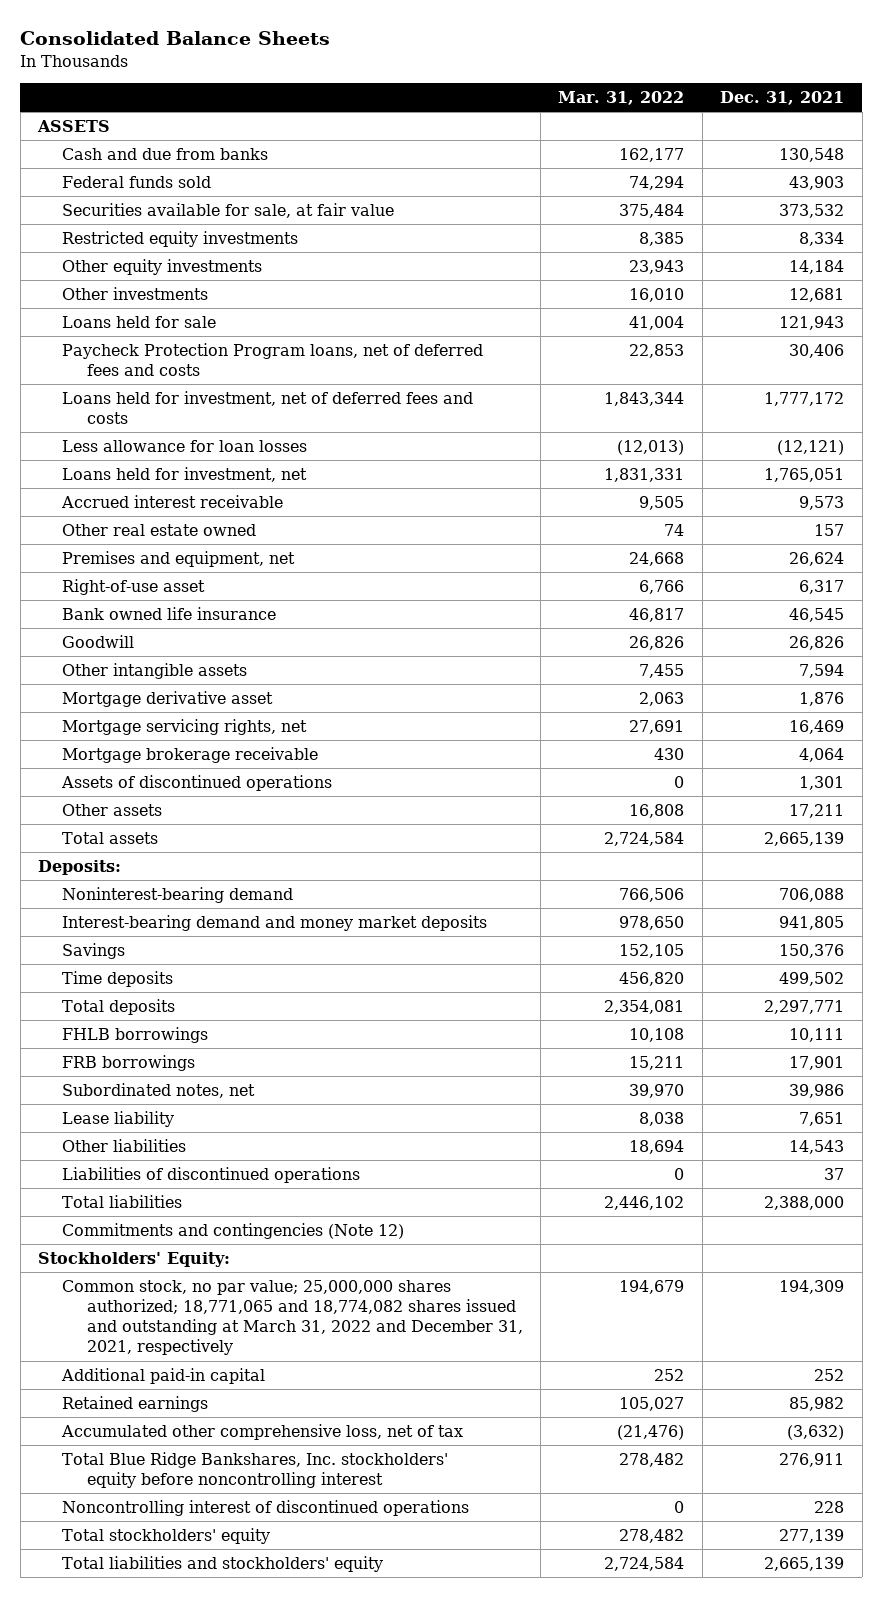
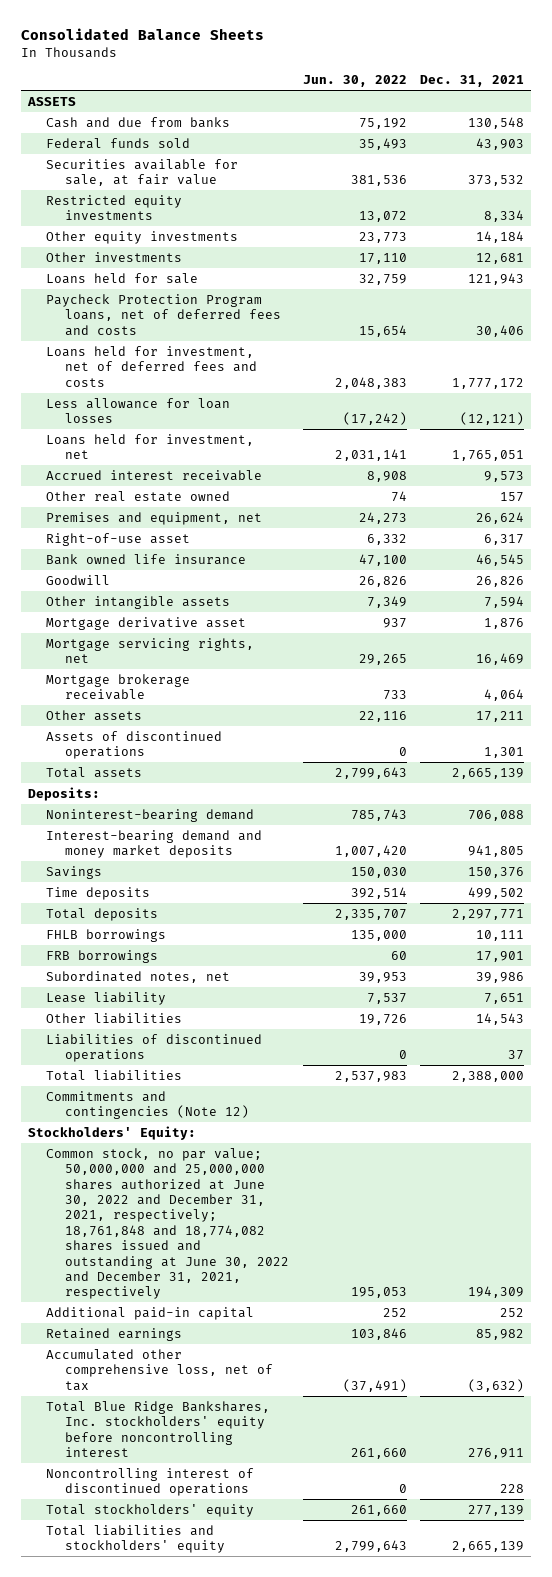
- | Mar. 31, 2022 | Dec. 31, 2021
+ | Jun. 30, 2022 | Dec. 31, 2021
moved down: Assets of discontinued operations | 0 | 1,301
- Common stock, no par value; 25,000,000 shares authorized; 18,771,065 and 18,774,082 shares issued and outstanding at March 31, 2022 and December 31, 2021, respectively | 194,679 | 194,309
+ Common stock, no par value; 50,000,000 and 25,000,000 shares authorized at June 30, 2022 and December 31, 2021, respectively; 18,761,848 and 18,774,082 shares issued and outstanding at June 30, 2022 and December 31, 2021, respectively | 195,053 | 194,309

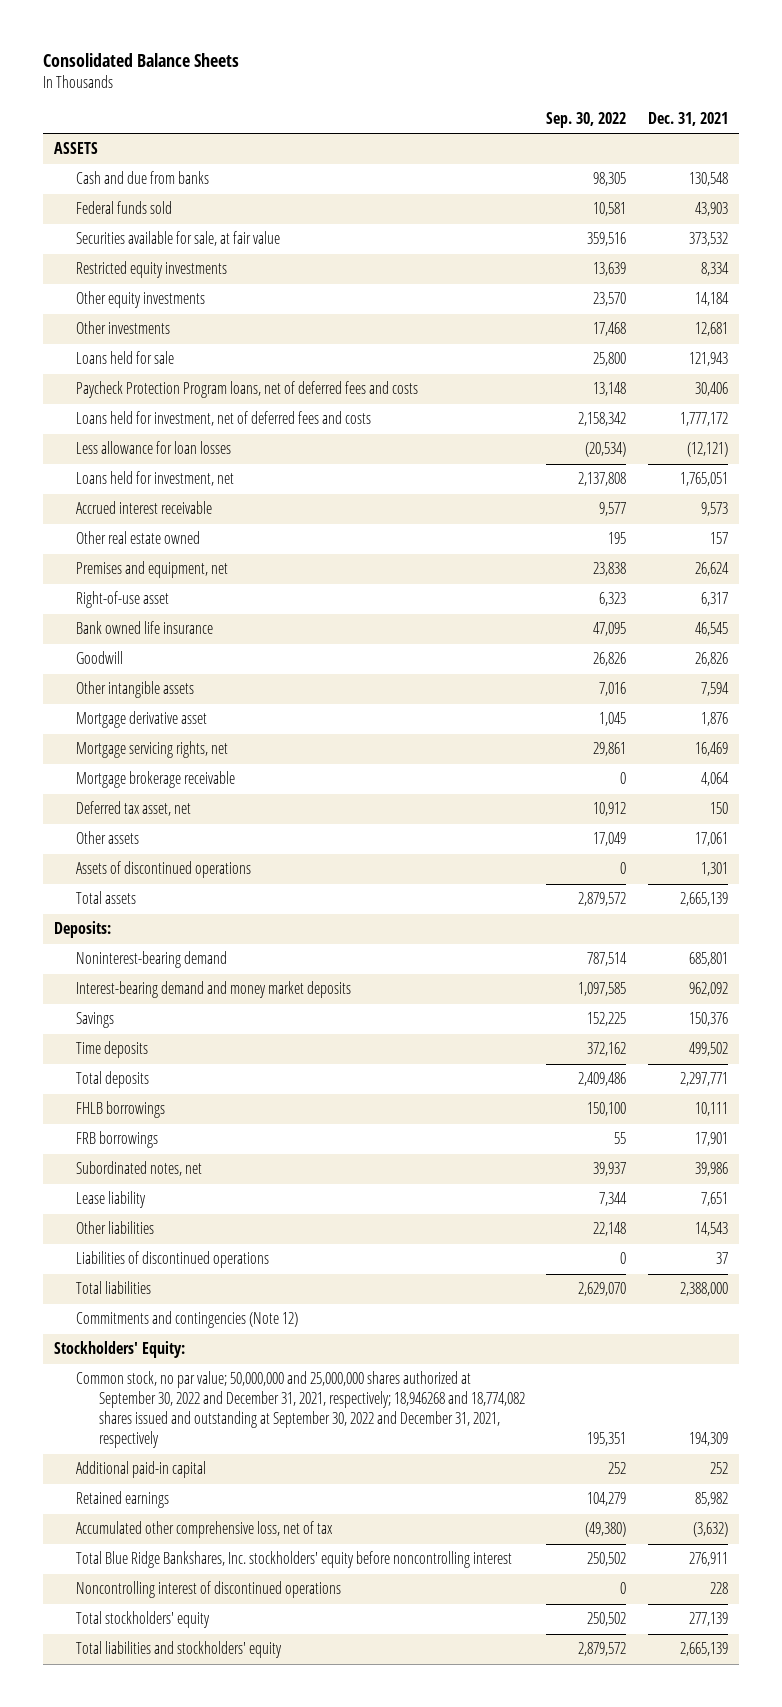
- | Jun. 30, 2022 | Dec. 31, 2021
+ | Sep. 30, 2022 | Dec. 31, 2021
- Other assets | 22,116 | 17,211
+ Deferred tax asset, net | 10,912 | 150
+ Other assets | 17,049 | 17,061
- Noninterest-bearing demand | 785,743 | 706,088
- Interest-bearing demand and money market deposits | 1,007,420 | 941,805
+ Noninterest-bearing demand | 787,514 | 685,801
+ Interest-bearing demand and money market deposits | 1,097,585 | 962,092
- Common stock, no par value; 50,000,000 and 25,000,000 shares authorized at June 30, 2022 and December 31, 2021, respectively; 18,761,848 and 18,774,082 shares issued and outstanding at June 30, 2022 and December 31, 2021, respectively | 195,053 | 194,309
+ Common stock, no par value; 50,000,000 and 25,000,000 shares authorized at September 30, 2022 and December 31, 2021, respectively; 18,946268 and 18,774,082 shares issued and outstanding at September 30, 2022 and December 31, 2021, respectively | 195,351 | 194,309

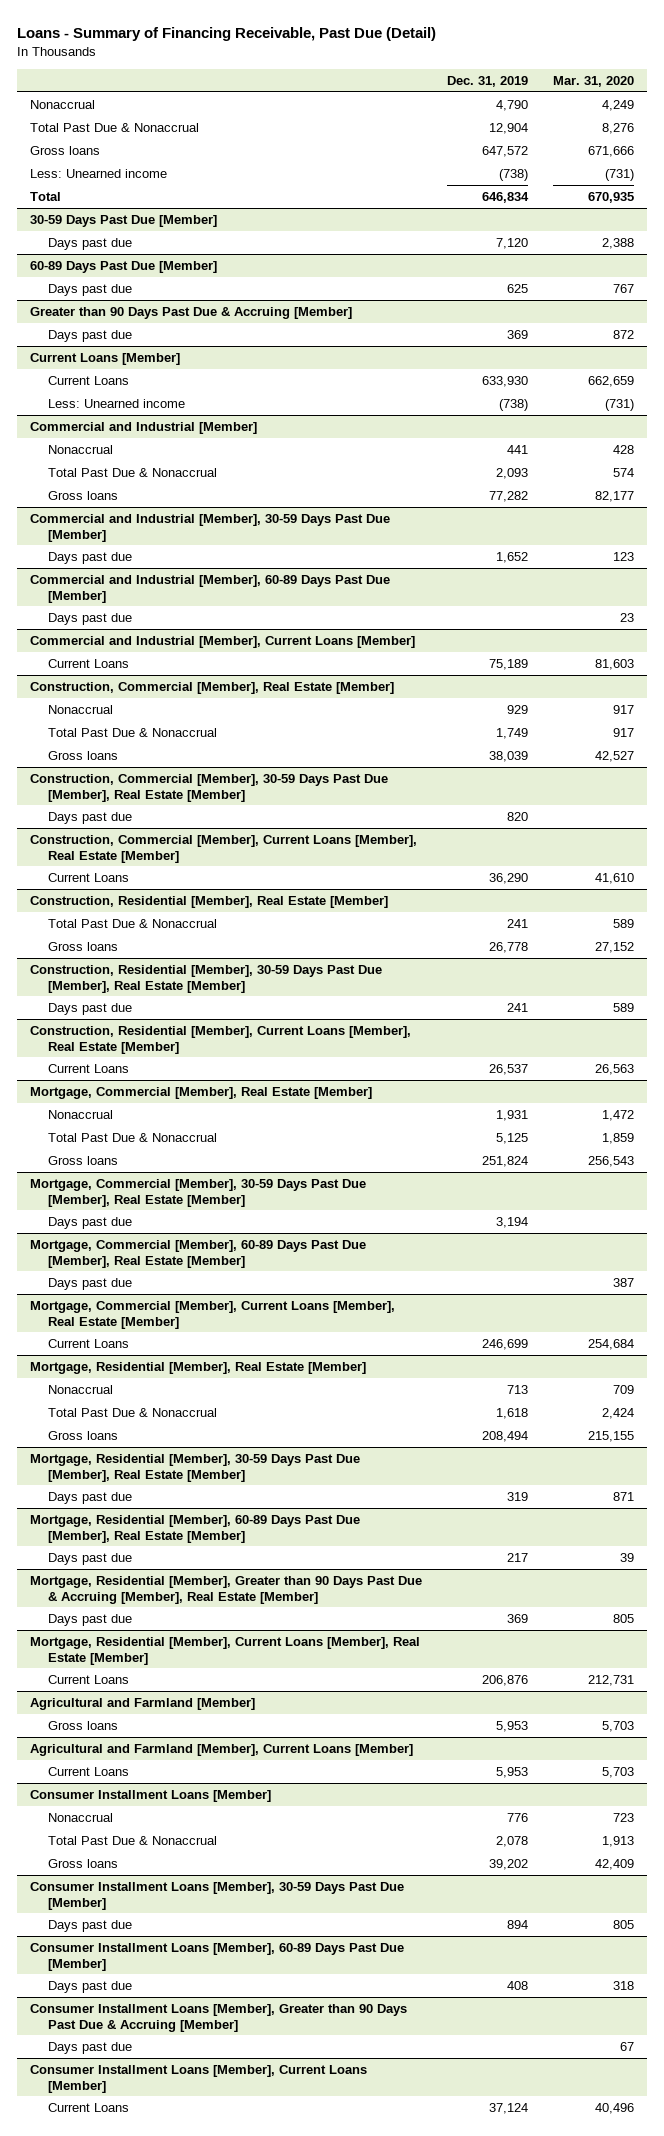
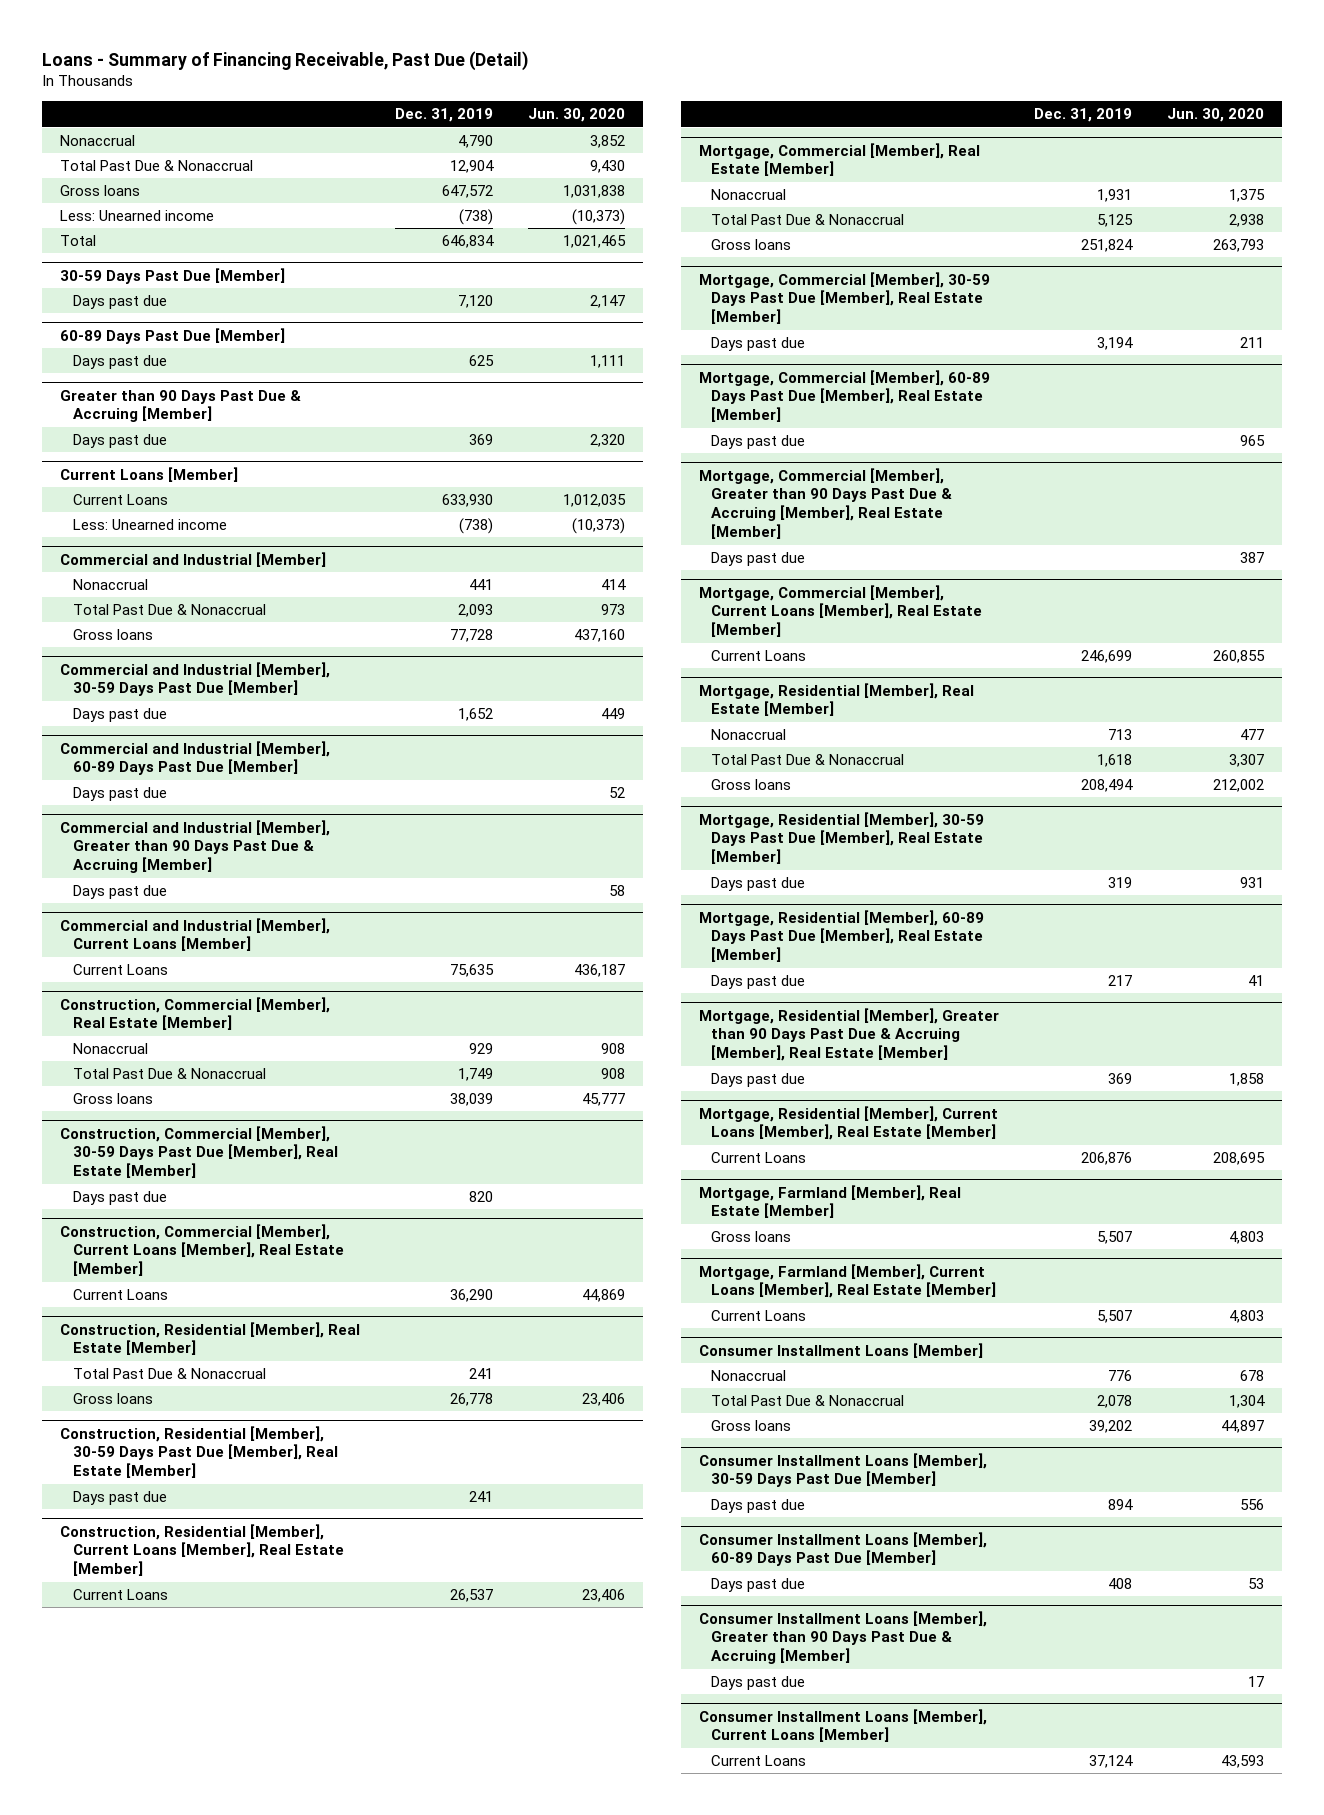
- | Dec. 31, 2019 | Mar. 31, 2020
+ | Dec. 31, 2019 | Jun. 30, 2020
@ Commercial and Industrial [Member]
- Gross loans | 77,282 | 82,177
+ Gross loans | 77,728 | 437,160
+ Commercial and Industrial [Member], Greater than 90 Days Past Due & Accruing [Member]
+ Days past due | | 58
@ Commercial and Industrial [Member], Current Loans [Member]
- Current Loans | 75,189 | 81,603
+ Current Loans | 75,635 | 436,187
+ Mortgage, Commercial [Member], Greater than 90 Days Past Due & Accruing [Member], Real Estate [Member]
+ Days past due | | 387
- Agricultural and Farmland [Member]
- Gross loans | 5,953 | 5,703
- Agricultural and Farmland [Member], Current Loans [Member]
- Current Loans | 5,953 | 5,703
+ Mortgage, Farmland [Member], Real Estate [Member]
+ Gross loans | 5,507 | 4,803
+ Mortgage, Farmland [Member], Current Loans [Member], Real Estate [Member]
+ Current Loans | 5,507 | 4,803

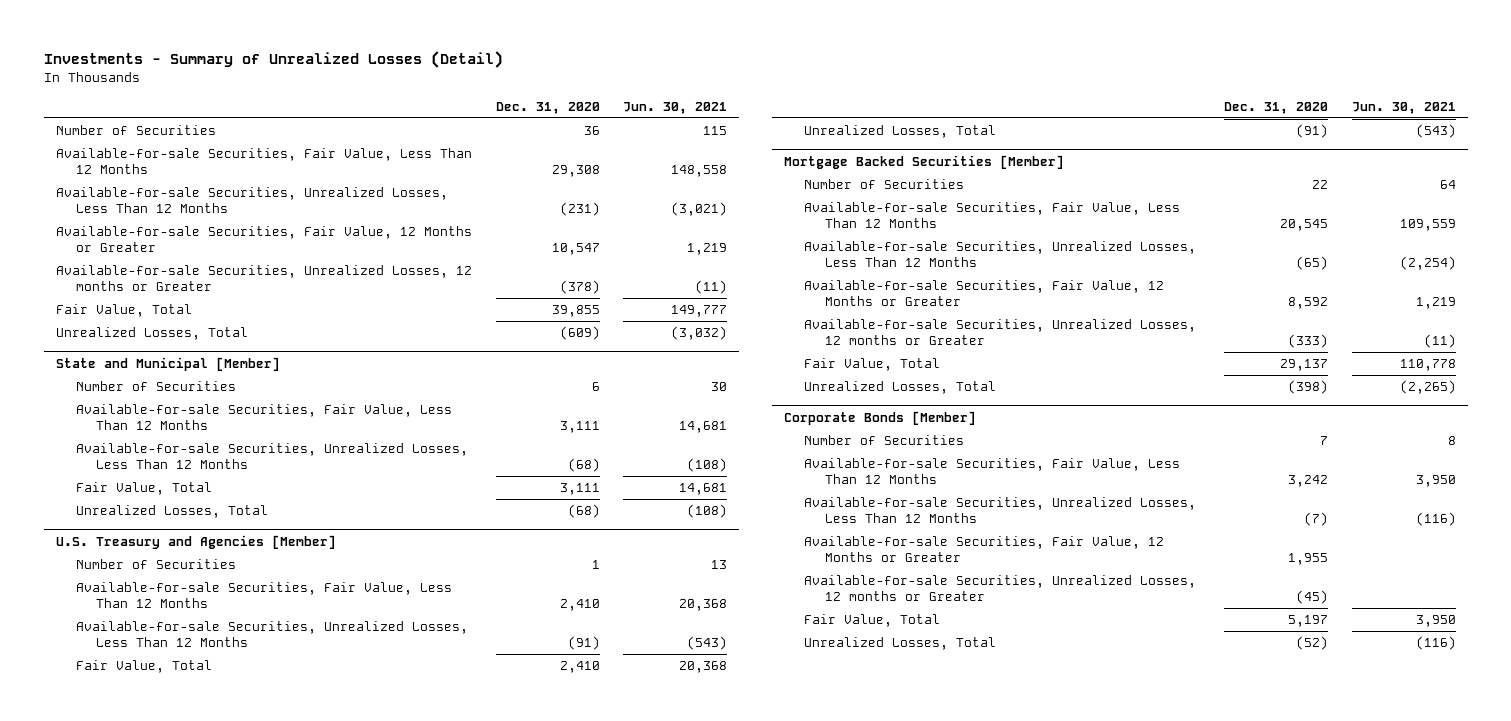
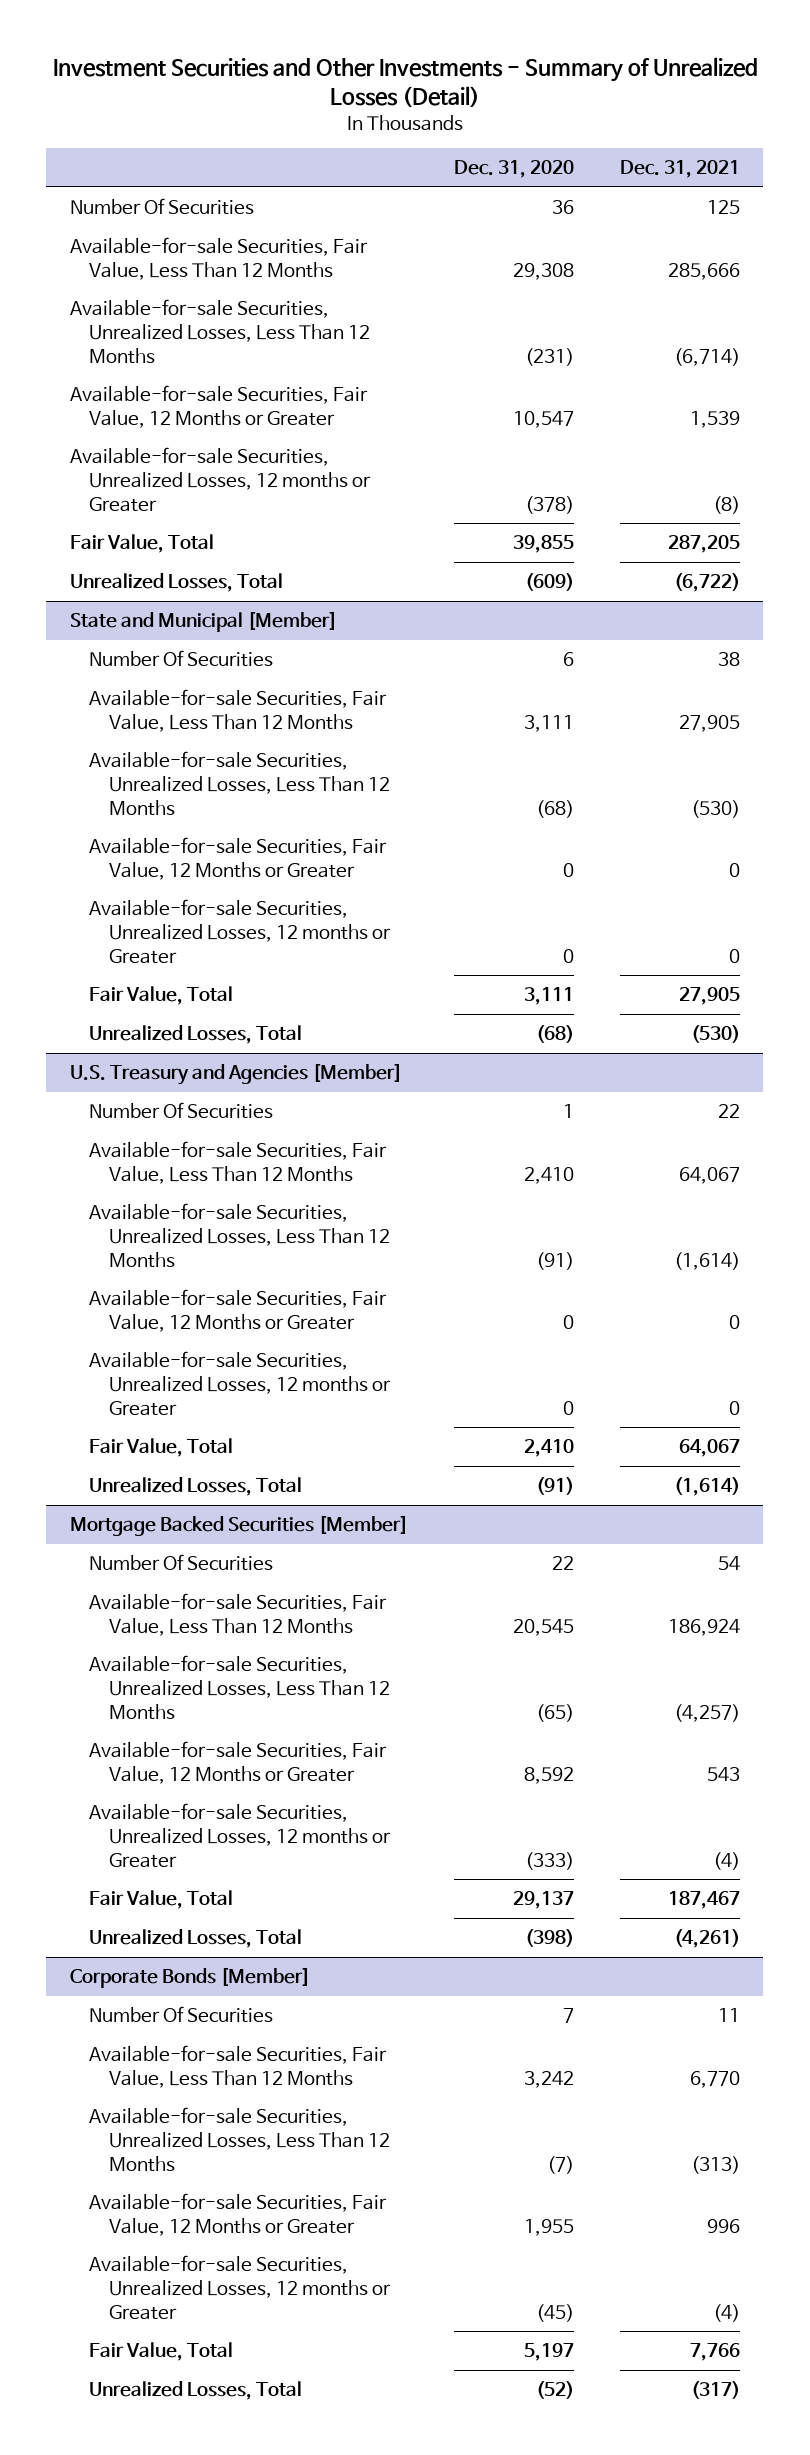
- Investments - Summary of Unrealized Losses (Detail)
+ Investment Securities and Other Investments - Summary of Unrealized Losses (Detail)
- | Dec. 31, 2020 | Jun. 30, 2021
+ | Dec. 31, 2020 | Dec. 31, 2021
- Number of Securities | 36 | 115
+ Number Of Securities | 36 | 125
@ State and Municipal [Member]
- Number of Securities | 6 | 30
+ Number Of Securities | 6 | 38
+ Available-for-sale Securities, Fair Value, 12 Months or Greater | 0 | 0
+ Available-for-sale Securities, Unrealized Losses, 12 months or Greater | 0 | 0
@ U.S. Treasury and Agencies [Member]
- Number of Securities | 1 | 13
+ Number Of Securities | 1 | 22
+ Available-for-sale Securities, Fair Value, 12 Months or Greater | 0 | 0
+ Available-for-sale Securities, Unrealized Losses, 12 months or Greater | 0 | 0
@ Mortgage Backed Securities [Member]
- Number of Securities | 22 | 64
+ Number Of Securities | 22 | 54
@ Corporate Bonds [Member]
- Number of Securities | 7 | 8
+ Number Of Securities | 7 | 11

